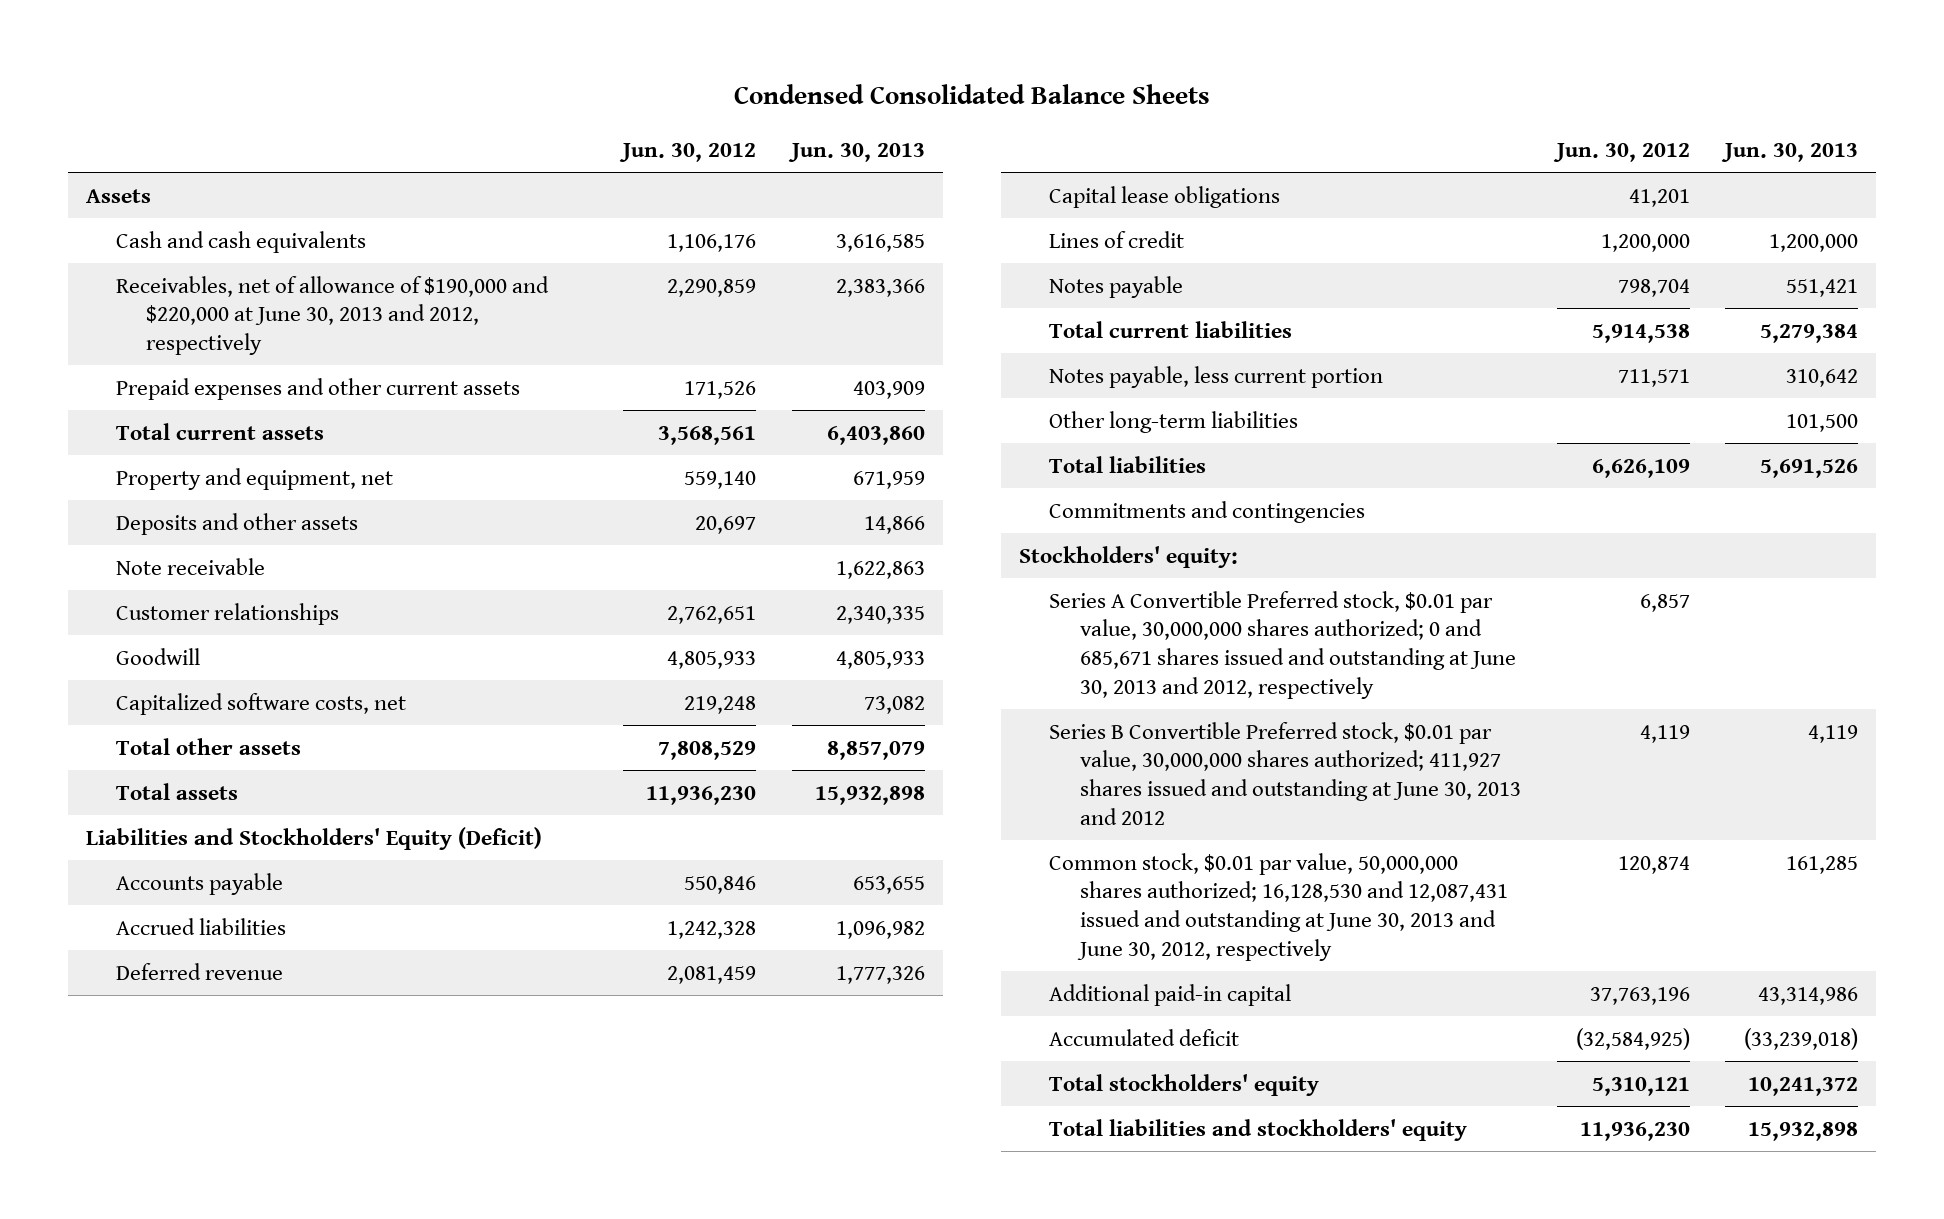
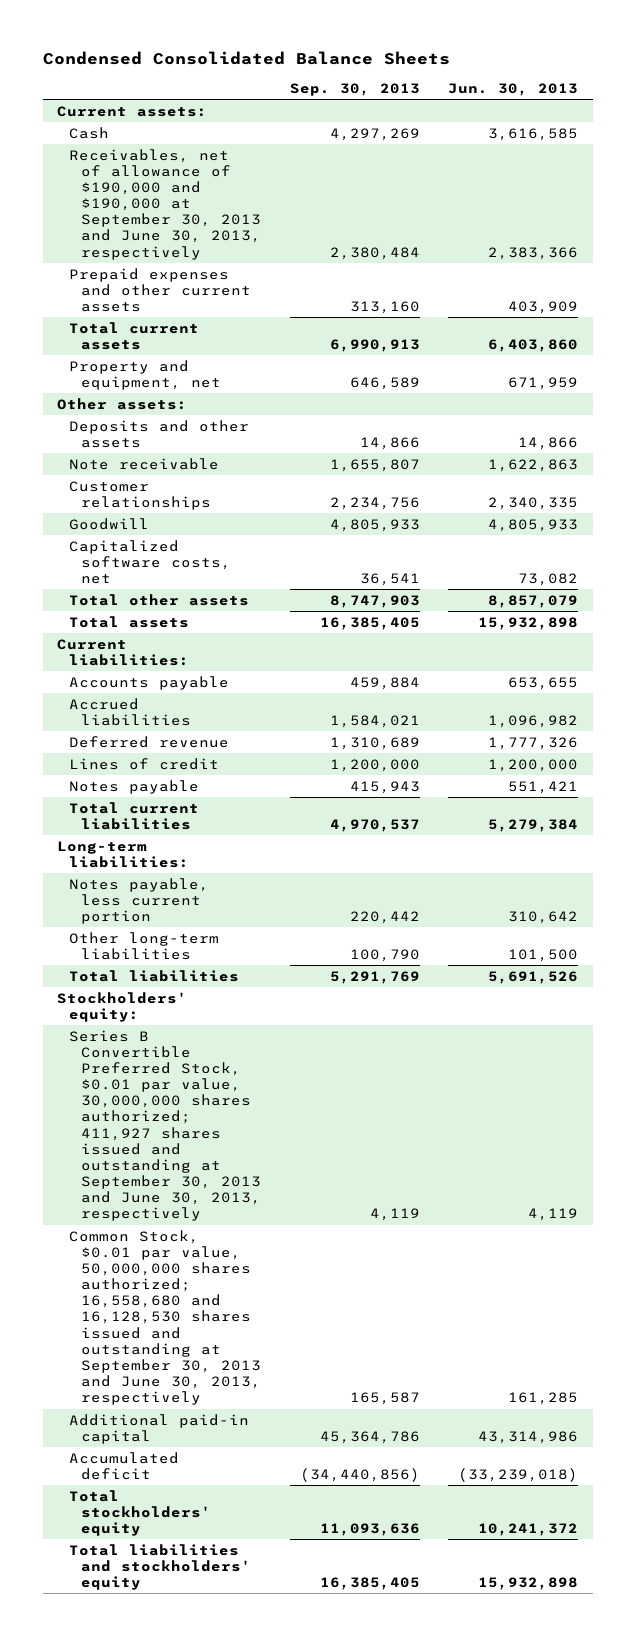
- | Jun. 30, 2012 | Jun. 30, 2013
+ | Sep. 30, 2013 | Jun. 30, 2013
- Assets
- Cash and cash equivalents | 1,106,176 | 3,616,585
- Receivables, net of allowance of $190,000 and $220,000 at June 30, 2013 and 2012, respectively | 2,290,859 | 2,383,366
+ Current assets:
+ Cash | 4,297,269 | 3,616,585
+ Receivables, net of allowance of $190,000 and $190,000 at September 30, 2013 and June 30, 2013, respectively | 2,380,484 | 2,383,366
+ Other assets:
- Liabilities and Stockholders' Equity (Deficit)
+ Current liabilities:
- Capital lease obligations | 41,201 |
+ Long-term liabilities:
- Commitments and contingencies
- Series A Convertible Preferred stock, $0.01 par value, 30,000,000 shares authorized; 0 and 685,671 shares issued and outstanding at June 30, 2013 and 2012, respectively | 6,857 |
- Series B Convertible Preferred stock, $0.01 par value, 30,000,000 shares authorized; 411,927 shares issued and outstanding at June 30, 2013 and 2012 | 4,119 | 4,119
- Common stock, $0.01 par value, 50,000,000 shares authorized; 16,128,530 and 12,087,431 issued and outstanding at June 30, 2013 and June 30, 2012, respectively | 120,874 | 161,285
+ Series B Convertible Preferred Stock, $0.01 par value, 30,000,000 shares authorized; 411,927 shares issued and outstanding at September 30, 2013 and June 30, 2013, respectively | 4,119 | 4,119
+ Common Stock, $0.01 par value, 50,000,000 shares authorized; 16,558,680 and 16,128,530 shares issued and outstanding at September 30, 2013 and June 30, 2013, respectively | 165,587 | 161,285

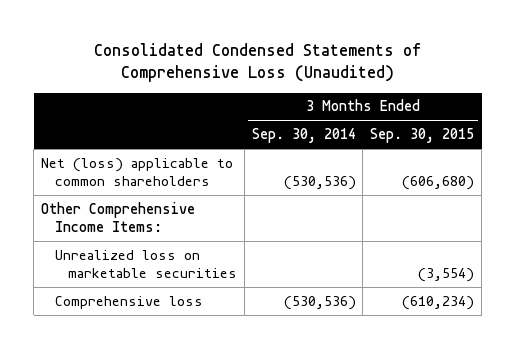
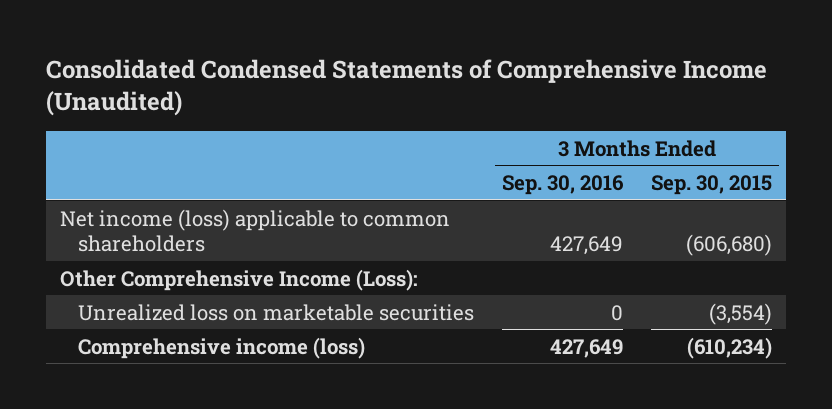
- Consolidated Condensed Statements of Comprehensive Loss (Unaudited)
+ Consolidated Condensed Statements of Comprehensive Income (Unaudited)
- | 3 Months Ended Sep. 30, 2014 | 3 Months Ended Sep. 30, 2015
+ | 3 Months Ended Sep. 30, 2016 | 3 Months Ended Sep. 30, 2015
- Net (loss) applicable to common shareholders | (530,536) | (606,680)
- Other Comprehensive Income Items:
+ Net income (loss) applicable to common shareholders | 427,649 | (606,680)
+ Other Comprehensive Income (Loss):
- Comprehensive loss | (530,536) | (610,234)
+ Comprehensive income (loss) | 427,649 | (610,234)

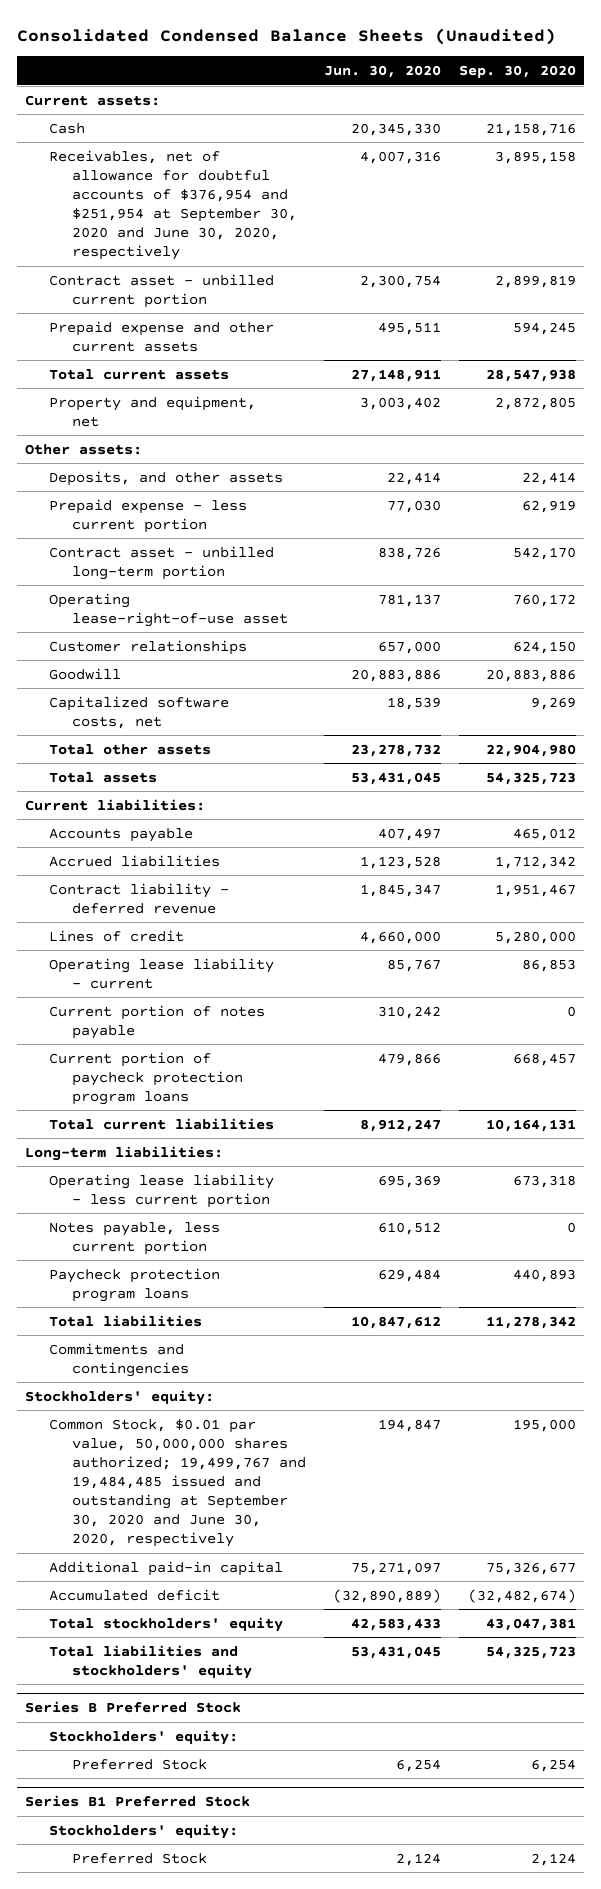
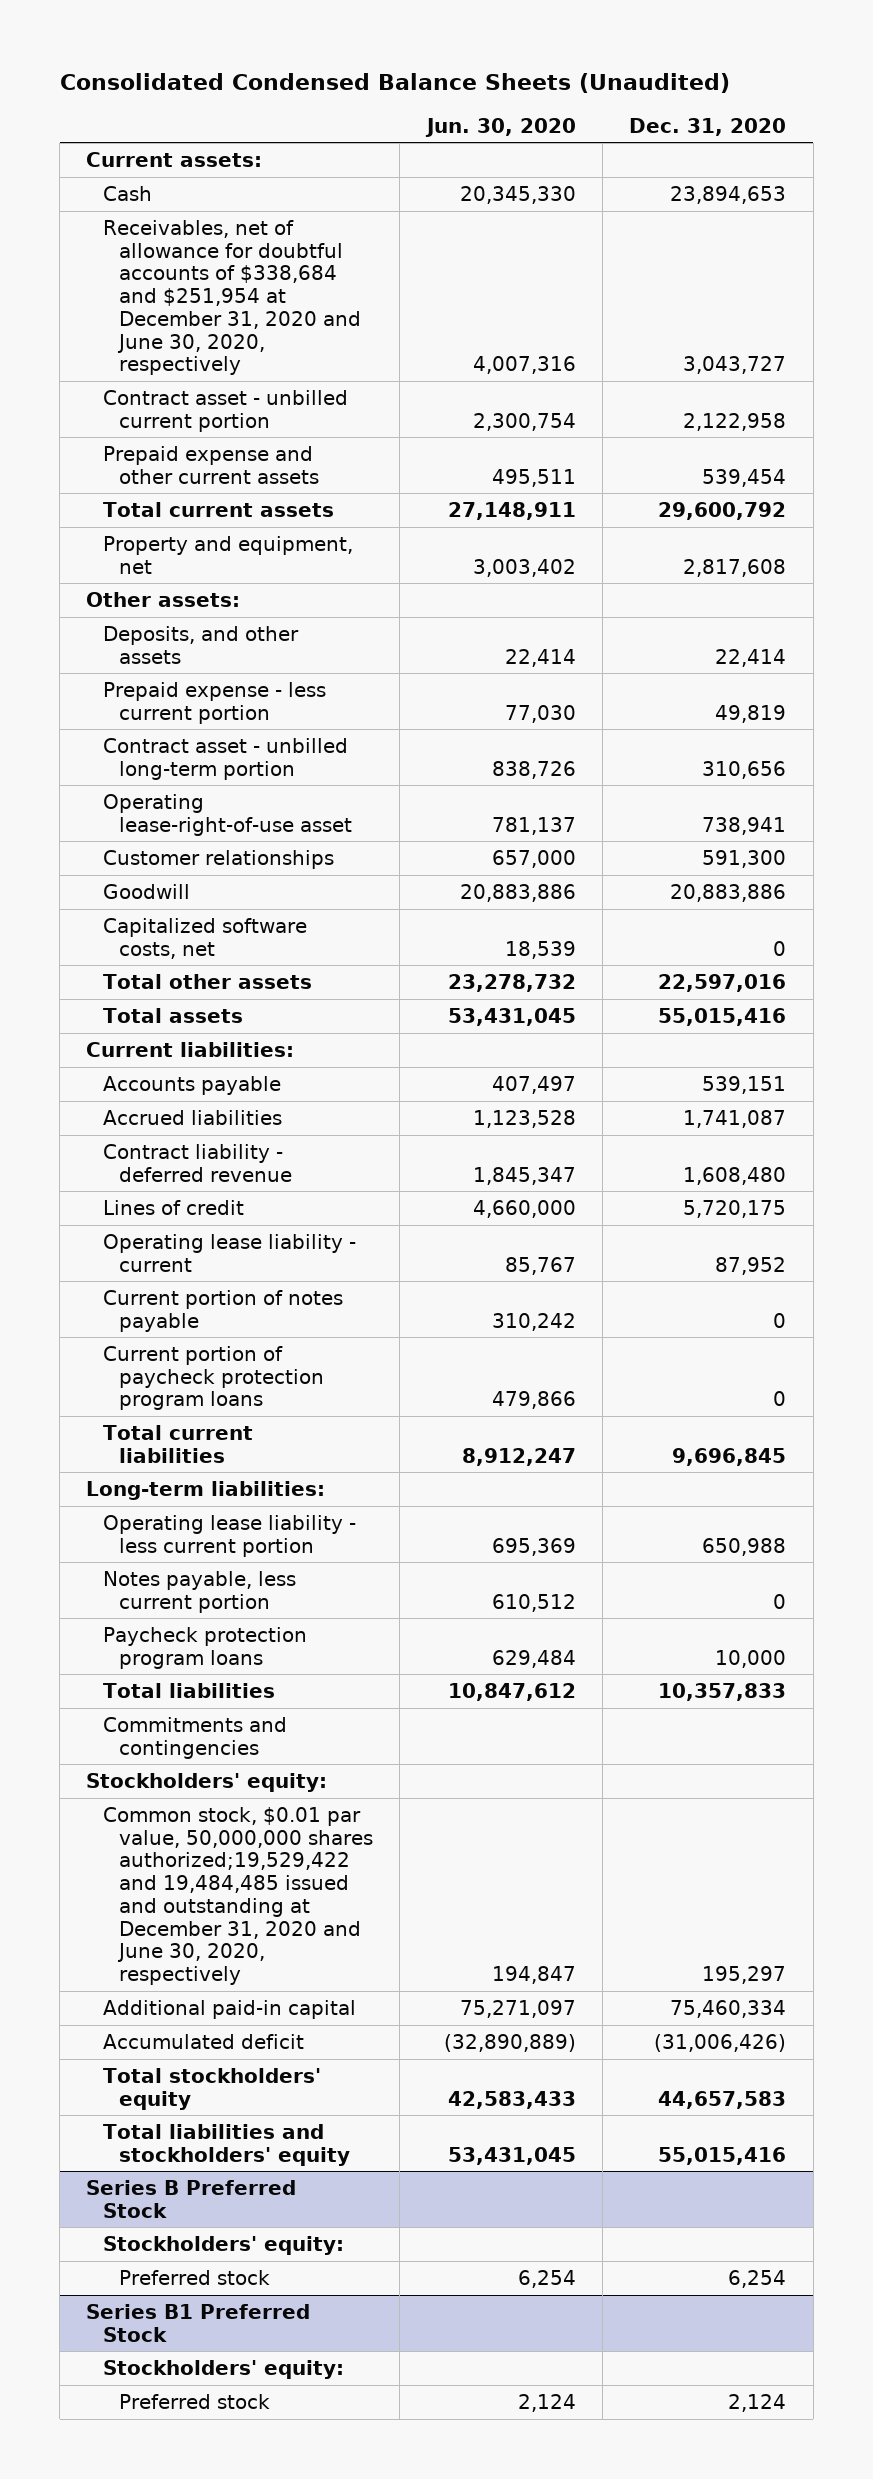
- | Jun. 30, 2020 | Sep. 30, 2020
+ | Jun. 30, 2020 | Dec. 31, 2020
- Receivables, net of allowance for doubtful accounts of $376,954 and $251,954 at September 30, 2020 and June 30, 2020, respectively | 4,007,316 | 3,895,158
+ Receivables, net of allowance for doubtful accounts of $338,684 and $251,954 at December 31, 2020 and June 30, 2020, respectively | 4,007,316 | 3,043,727
- Common Stock, $0.01 par value, 50,000,000 shares authorized; 19,499,767 and 19,484,485 issued and outstanding at September 30, 2020 and June 30, 2020, respectively | 194,847 | 195,000
+ Common stock, $0.01 par value, 50,000,000 shares authorized;19,529,422 and 19,484,485 issued and outstanding at December 31, 2020 and June 30, 2020, respectively | 194,847 | 195,297
@ Series B Preferred Stock
- Preferred Stock | 6,254 | 6,254
+ Preferred stock | 6,254 | 6,254
@ Series B1 Preferred Stock
- Preferred Stock | 2,124 | 2,124
+ Preferred stock | 2,124 | 2,124

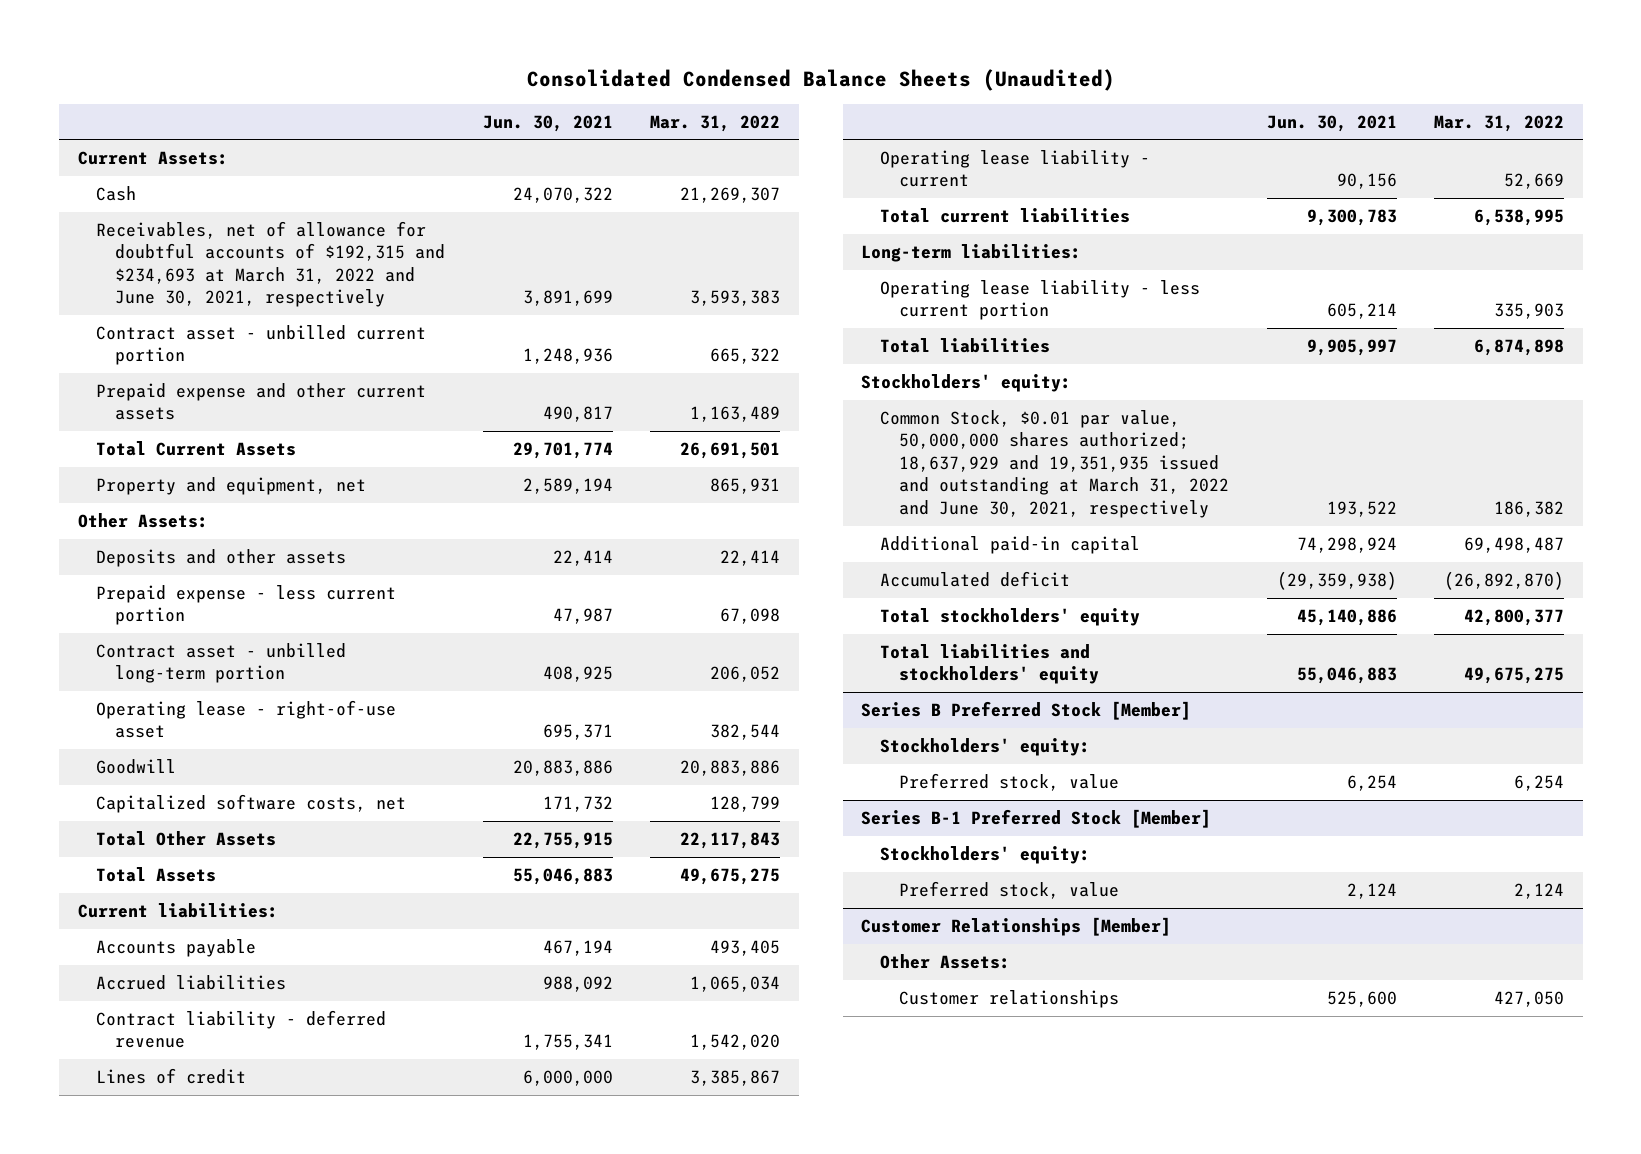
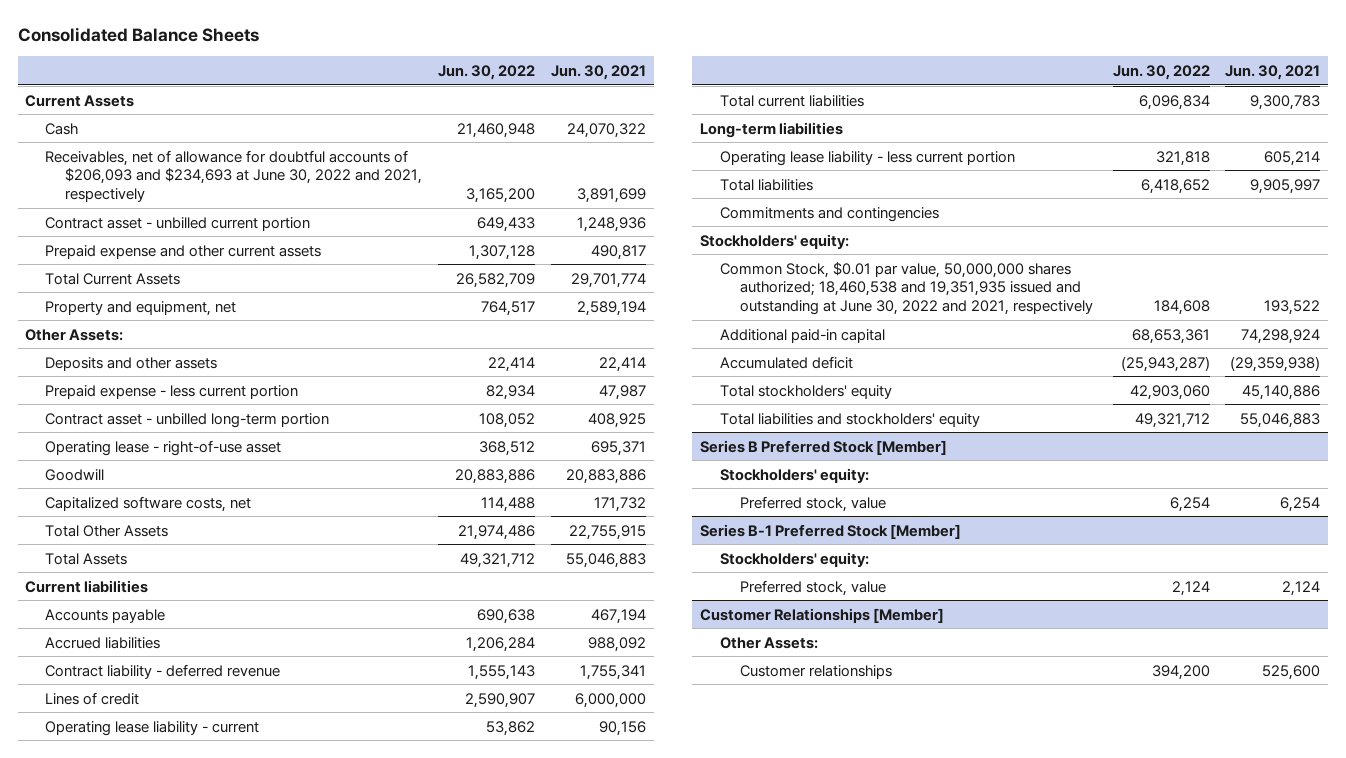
- Consolidated Condensed Balance Sheets (Unaudited)
+ Consolidated Balance Sheets
- | Jun. 30, 2021 | Mar. 31, 2022
+ | Jun. 30, 2022 | Jun. 30, 2021
- Current Assets:
+ Current Assets
- Receivables, net of allowance for doubtful accounts of $192,315 and $234,693 at March 31, 2022 and June 30, 2021, respectively | 3,891,699 | 3,593,383
+ Receivables, net of allowance for doubtful accounts of $206,093 and $234,693 at June 30, 2022 and 2021, respectively | 3,165,200 | 3,891,699
- Current liabilities:
+ Current liabilities
- Long-term liabilities:
+ Long-term liabilities
+ Commitments and contingencies
- Common Stock, $0.01 par value, 50,000,000 shares authorized; 18,637,929 and 19,351,935 issued and outstanding at March 31, 2022 and June 30, 2021, respectively | 193,522 | 186,382
+ Common Stock, $0.01 par value, 50,000,000 shares authorized; 18,460,538 and 19,351,935 issued and outstanding at June 30, 2022 and 2021, respectively | 184,608 | 193,522

